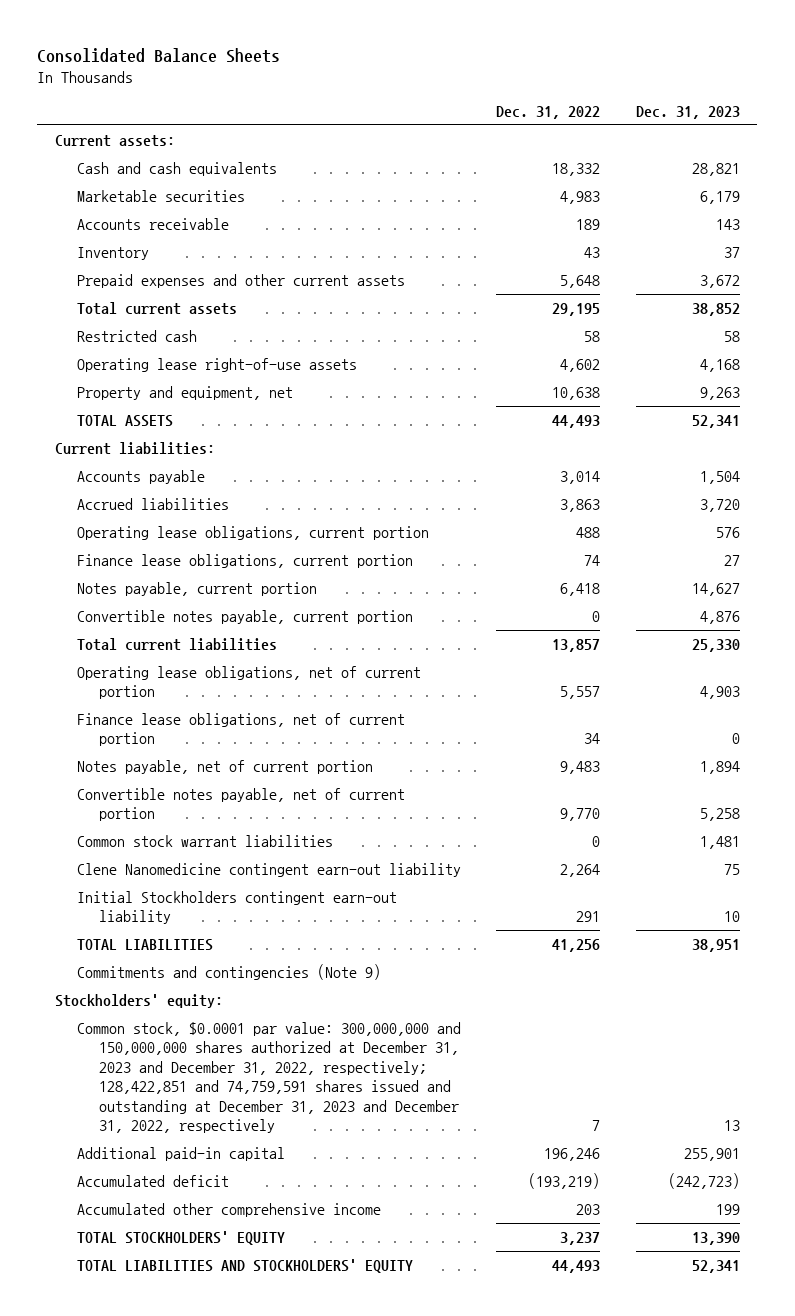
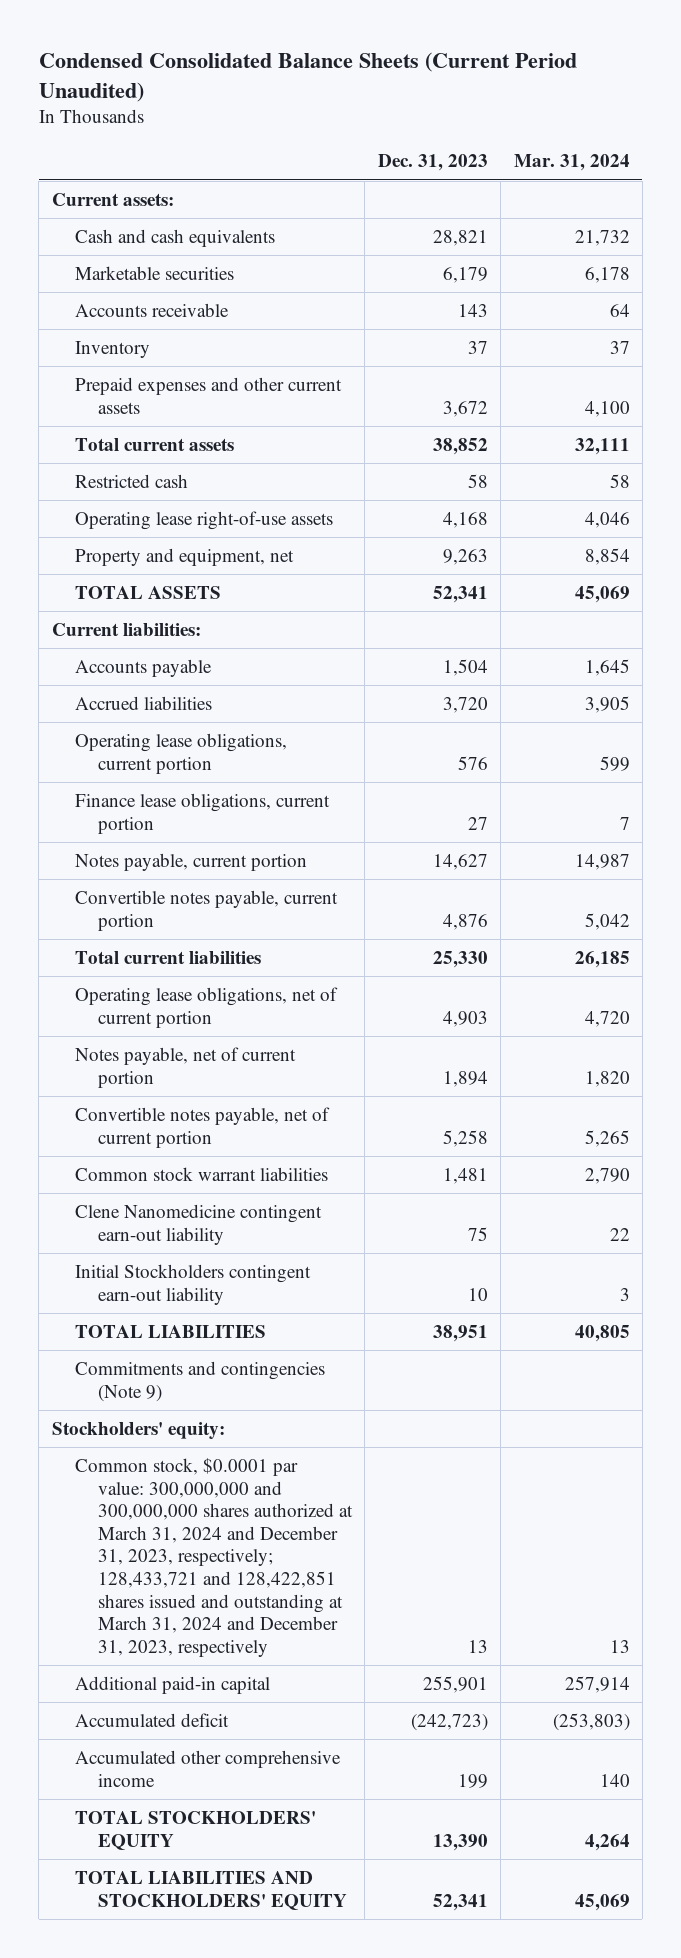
- Consolidated Balance Sheets
+ Condensed Consolidated Balance Sheets (Current Period Unaudited)
- | Dec. 31, 2022 | Dec. 31, 2023
+ | Dec. 31, 2023 | Mar. 31, 2024
- Finance lease obligations, net of current portion | 34 | 0
- Common stock, $0.0001 par value: 300,000,000 and 150,000,000 shares authorized at December 31, 2023 and December 31, 2022, respectively; 128,422,851 and 74,759,591 shares issued and outstanding at December 31, 2023 and December 31, 2022, respectively | 7 | 13
+ Common stock, $0.0001 par value: 300,000,000 and 300,000,000 shares authorized at March 31, 2024 and December 31, 2023, respectively; 128,433,721 and 128,422,851 shares issued and outstanding at March 31, 2024 and December 31, 2023, respectively | 13 | 13

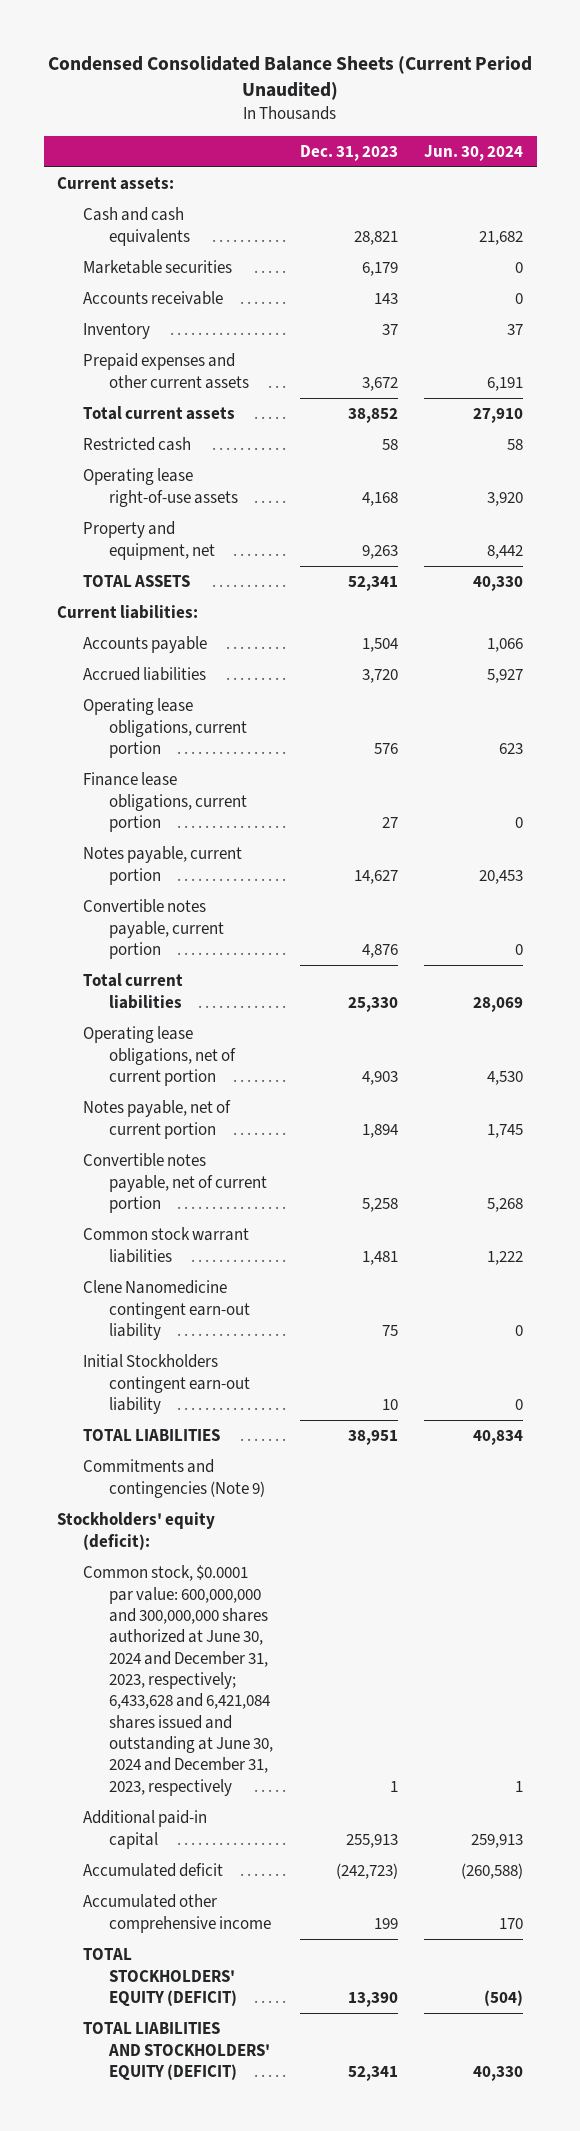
- | Dec. 31, 2023 | Mar. 31, 2024
+ | Dec. 31, 2023 | Jun. 30, 2024
- Stockholders' equity:
- Common stock, $0.0001 par value: 300,000,000 and 300,000,000 shares authorized at March 31, 2024 and December 31, 2023, respectively; 128,433,721 and 128,422,851 shares issued and outstanding at March 31, 2024 and December 31, 2023, respectively | 13 | 13
- Additional paid-in capital | 255,901 | 257,914
+ Stockholders' equity (deficit):
+ Common stock, $0.0001 par value: 600,000,000 and 300,000,000 shares authorized at June 30, 2024 and December 31, 2023, respectively; 6,433,628 and 6,421,084 shares issued and outstanding at June 30, 2024 and December 31, 2023, respectively | 1 | 1
+ Additional paid-in capital | 255,913 | 259,913
- TOTAL STOCKHOLDERS' EQUITY | 13,390 | 4,264
- TOTAL LIABILITIES AND STOCKHOLDERS' EQUITY | 52,341 | 45,069
+ TOTAL STOCKHOLDERS' EQUITY (DEFICIT) | 13,390 | (504)
+ TOTAL LIABILITIES AND STOCKHOLDERS' EQUITY (DEFICIT) | 52,341 | 40,330

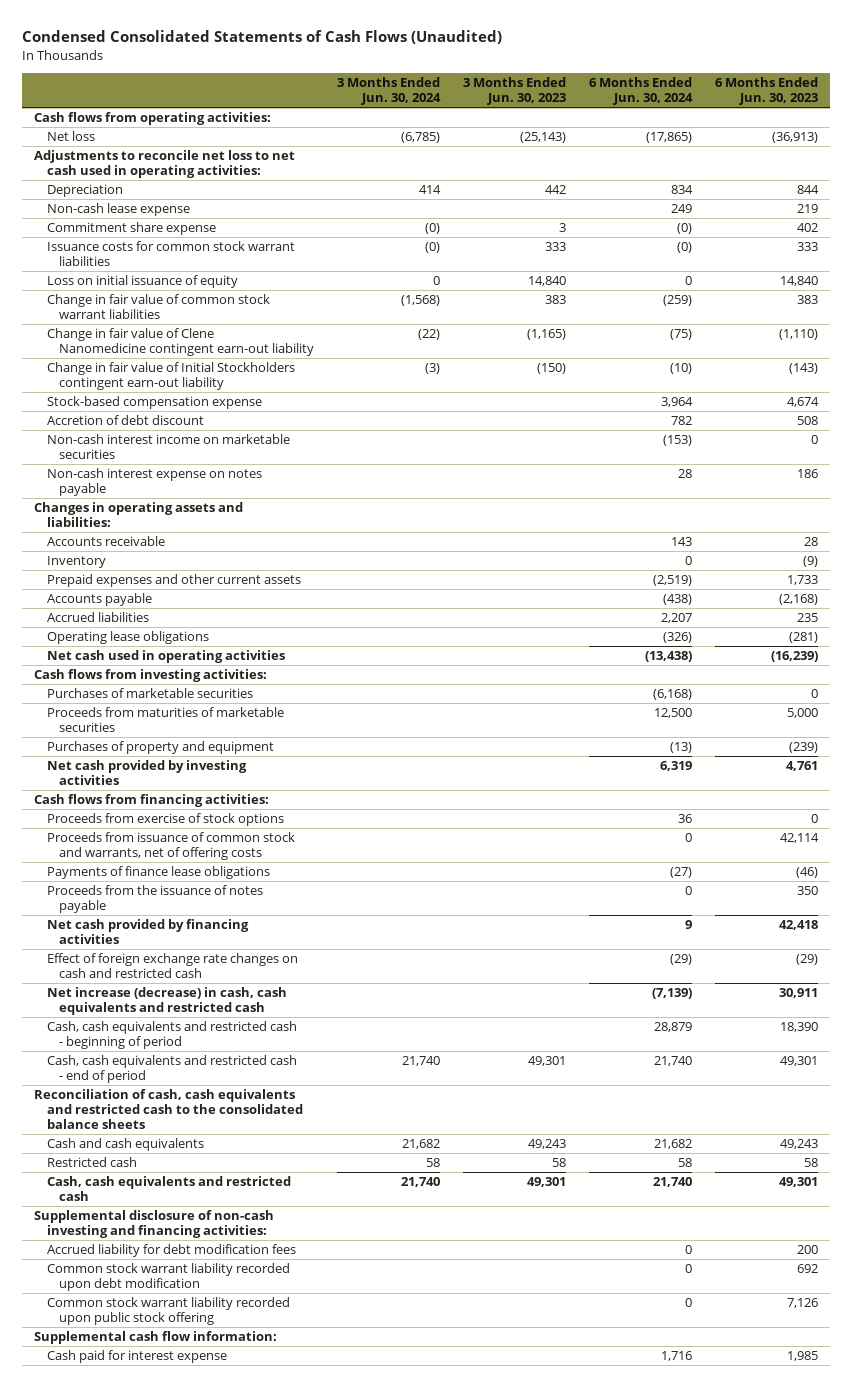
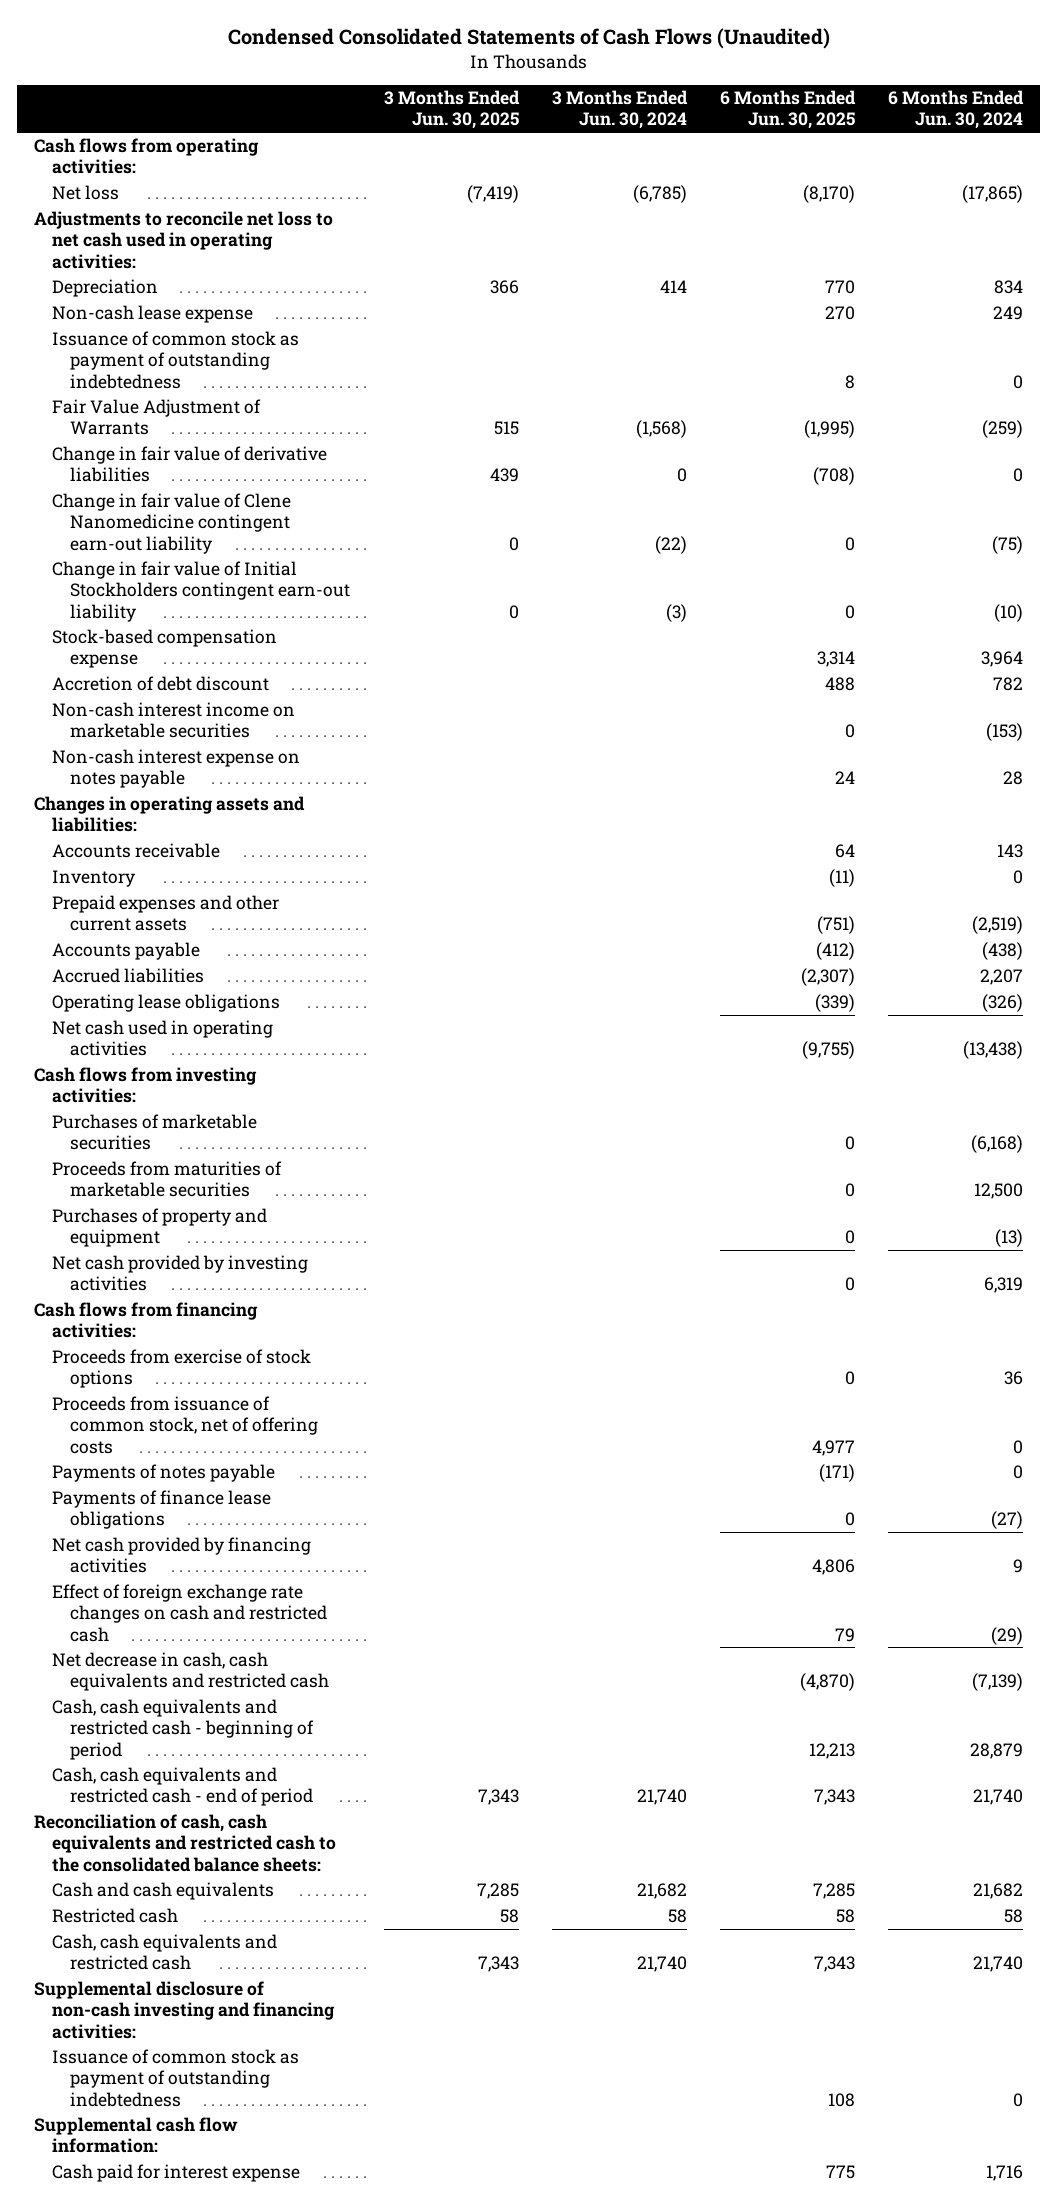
- | 3 Months Ended Jun. 30, 2024 | 3 Months Ended Jun. 30, 2023 | 6 Months Ended Jun. 30, 2024 | 6 Months Ended Jun. 30, 2023
+ | 3 Months Ended Jun. 30, 2025 | 3 Months Ended Jun. 30, 2024 | 6 Months Ended Jun. 30, 2025 | 6 Months Ended Jun. 30, 2024
- Commitment share expense | (0) | 3 | (0) | 402
- Issuance costs for common stock warrant liabilities | (0) | 333 | (0) | 333
- Loss on initial issuance of equity | 0 | 14,840 | 0 | 14,840
- Change in fair value of common stock warrant liabilities | (1,568) | 383 | (259) | 383
+ Issuance of common stock as payment of outstanding indebtedness | | | 8 | 0
+ Fair Value Adjustment of Warrants | 515 | (1,568) | (1,995) | (259)
+ Change in fair value of derivative liabilities | 439 | 0 | (708) | 0
- Proceeds from issuance of common stock and warrants, net of offering costs | | | 0 | 42,114
+ Proceeds from issuance of common stock, net of offering costs | | | 4,977 | 0
+ Payments of notes payable | | | (171) | 0
- Proceeds from the issuance of notes payable | | | 0 | 350
- Net increase (decrease) in cash, cash equivalents and restricted cash | | | (7,139) | 30,911
+ Net decrease in cash, cash equivalents and restricted cash | | | (4,870) | (7,139)
- Reconciliation of cash, cash equivalents and restricted cash to the consolidated balance sheets
+ Reconciliation of cash, cash equivalents and restricted cash to the consolidated balance sheets:
- Accrued liability for debt modification fees | | | 0 | 200
- Common stock warrant liability recorded upon debt modification | | | 0 | 692
- Common stock warrant liability recorded upon public stock offering | | | 0 | 7,126
+ Issuance of common stock as payment of outstanding indebtedness | | | 108 | 0

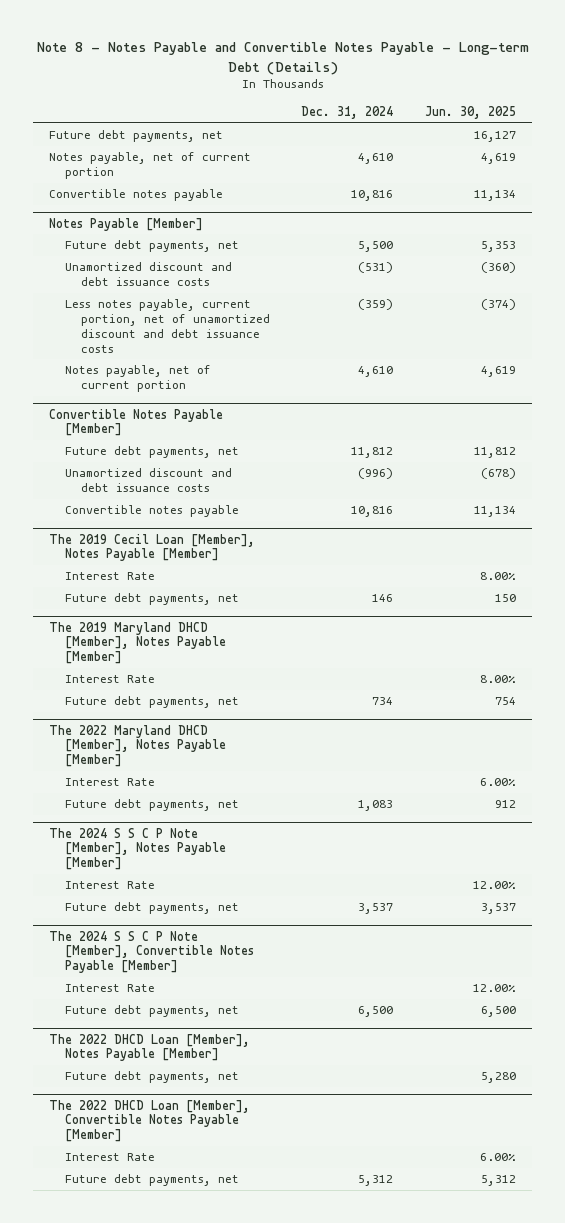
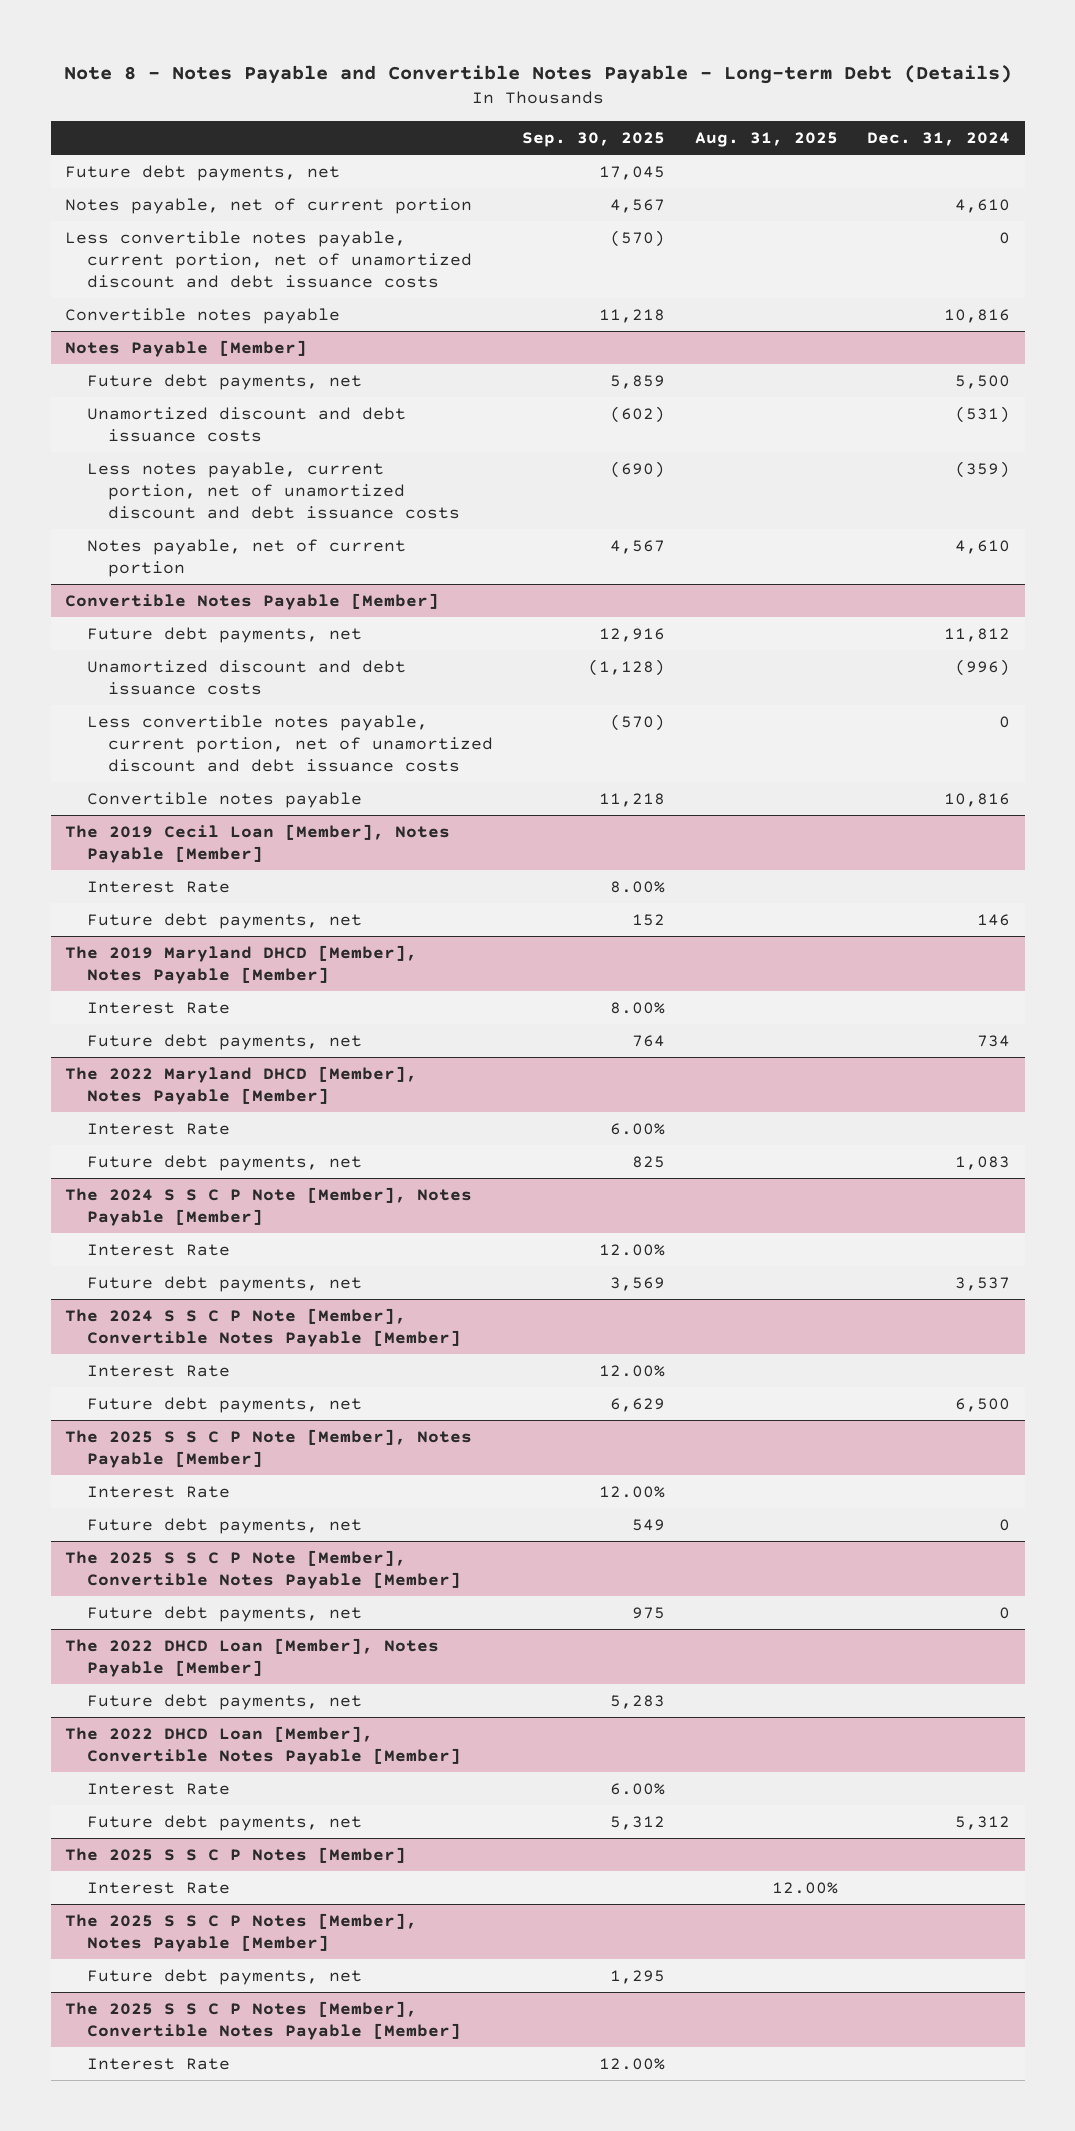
- | Dec. 31, 2024 | Jun. 30, 2025
+ | Sep. 30, 2025 | Aug. 31, 2025 | Dec. 31, 2024
+ Less convertible notes payable, current portion, net of unamortized discount and debt issuance costs | (570) | | 0
@ Convertible Notes Payable [Member]
+ Less convertible notes payable, current portion, net of unamortized discount and debt issuance costs | (570) | | 0
+ The 2025 S S C P Note [Member], Notes Payable [Member]
+ Interest Rate | 12.00% | |
+ Future debt payments, net | 549 | | 0
+ The 2025 S S C P Note [Member], Convertible Notes Payable [Member]
+ Future debt payments, net | 975 | | 0
+ The 2025 S S C P Notes [Member]
+ Interest Rate | | 12.00% |
+ The 2025 S S C P Notes [Member], Notes Payable [Member]
+ Future debt payments, net | 1,295 | |
+ The 2025 S S C P Notes [Member], Convertible Notes Payable [Member]
+ Interest Rate | 12.00% | |

